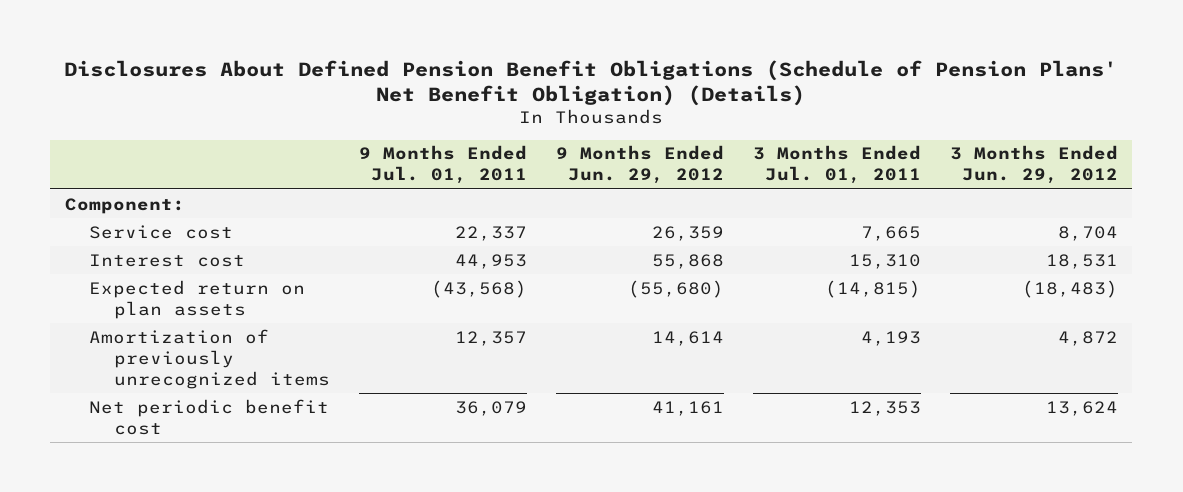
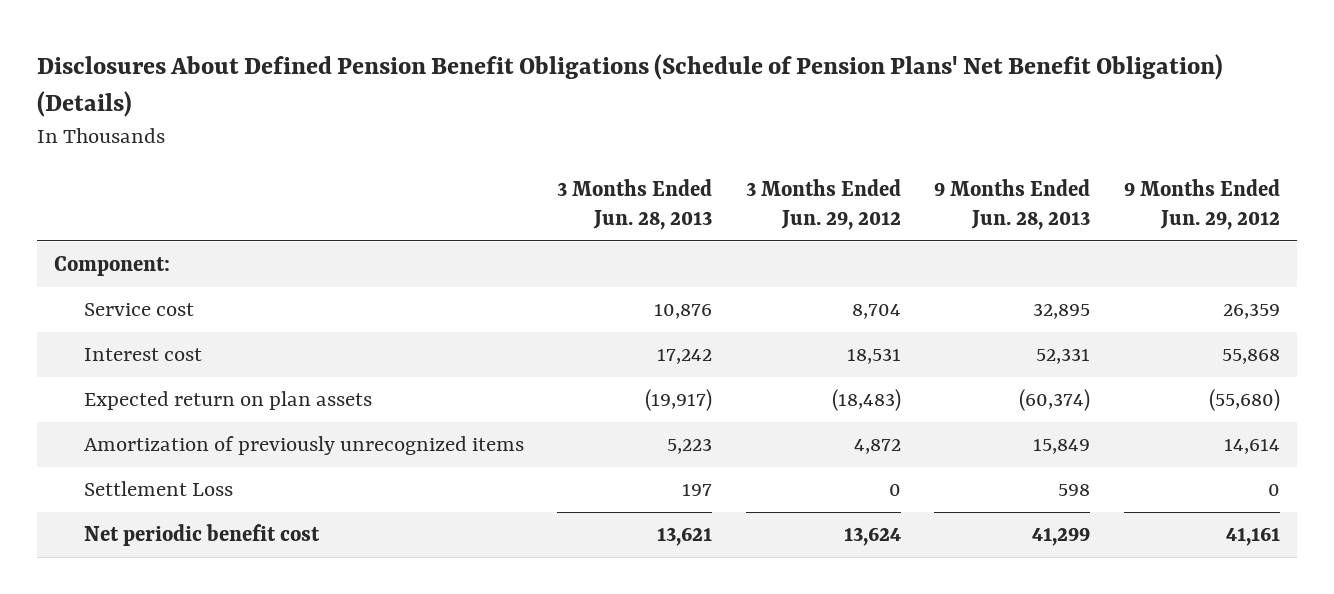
- | 9 Months Ended Jul. 01, 2011 | 9 Months Ended Jun. 29, 2012 | 3 Months Ended Jul. 01, 2011 | 3 Months Ended Jun. 29, 2012
+ | 3 Months Ended Jun. 28, 2013 | 3 Months Ended Jun. 29, 2012 | 9 Months Ended Jun. 28, 2013 | 9 Months Ended Jun. 29, 2012
+ Settlement Loss | 197 | 0 | 598 | 0

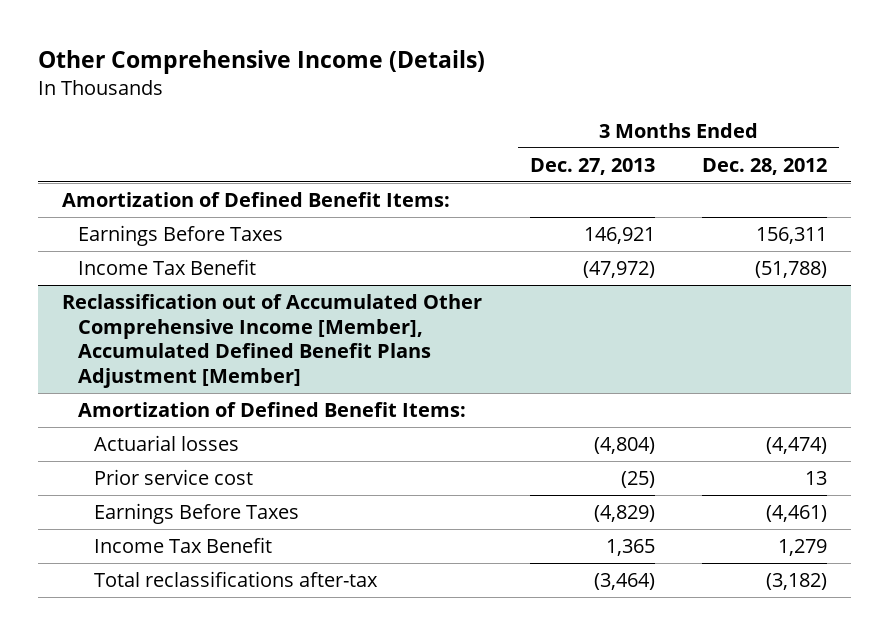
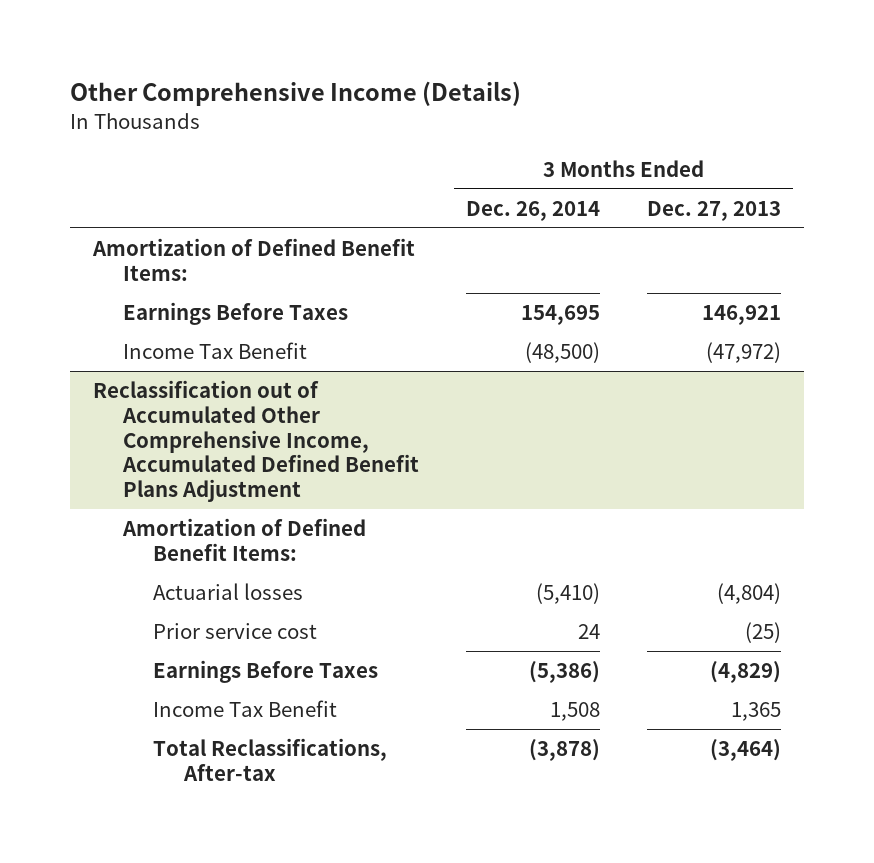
- | 3 Months Ended Dec. 27, 2013 | 3 Months Ended Dec. 28, 2012
+ | 3 Months Ended Dec. 26, 2014 | 3 Months Ended Dec. 27, 2013
- Reclassification out of Accumulated Other Comprehensive Income [Member], Accumulated Defined Benefit Plans Adjustment [Member]
+ Reclassification out of Accumulated Other Comprehensive Income, Accumulated Defined Benefit Plans Adjustment
- Total reclassifications after-tax | (3,464) | (3,182)
+ Total Reclassifications, After-tax | (3,878) | (3,464)

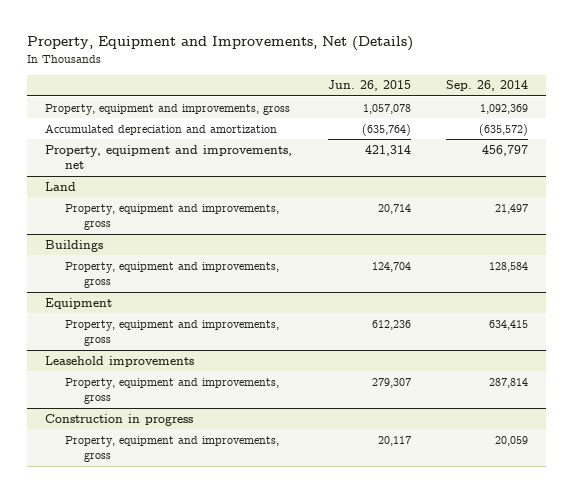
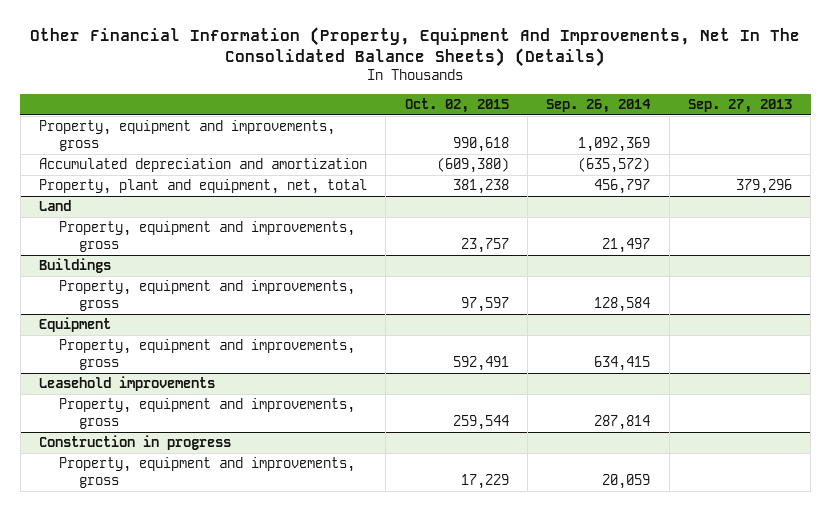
- Property, Equipment and Improvements, Net (Details)
+ Other Financial Information (Property, Equipment And Improvements, Net In The Consolidated Balance Sheets) (Details)
- | Jun. 26, 2015 | Sep. 26, 2014
+ | Oct. 02, 2015 | Sep. 26, 2014 | Sep. 27, 2013
- Property, equipment and improvements, net | 421,314 | 456,797
+ Property, plant and equipment, net, total | 381,238 | 456,797 | 379,296

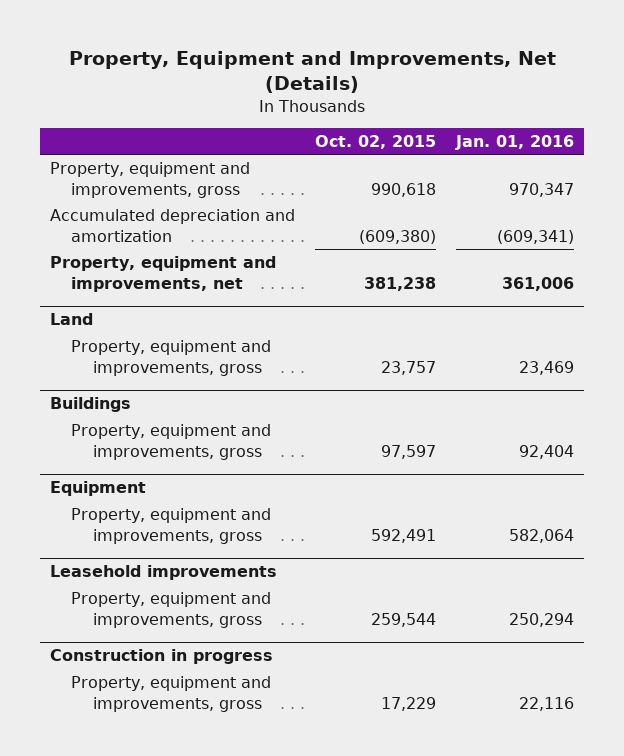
- Other Financial Information (Property, Equipment And Improvements, Net In The Consolidated Balance Sheets) (Details)
+ Property, Equipment and Improvements, Net (Details)
- | Oct. 02, 2015 | Sep. 26, 2014 | Sep. 27, 2013
+ | Oct. 02, 2015 | Jan. 01, 2016
- Property, plant and equipment, net, total | 381,238 | 456,797 | 379,296
+ Property, equipment and improvements, net | 381,238 | 361,006

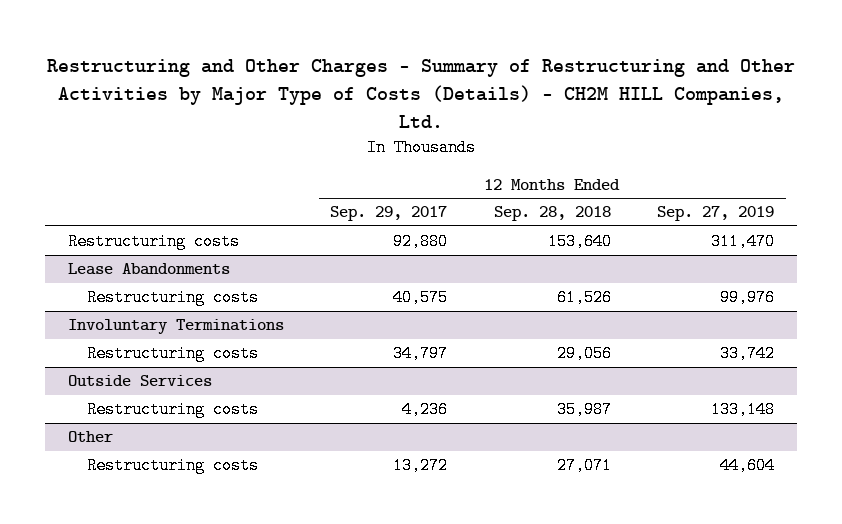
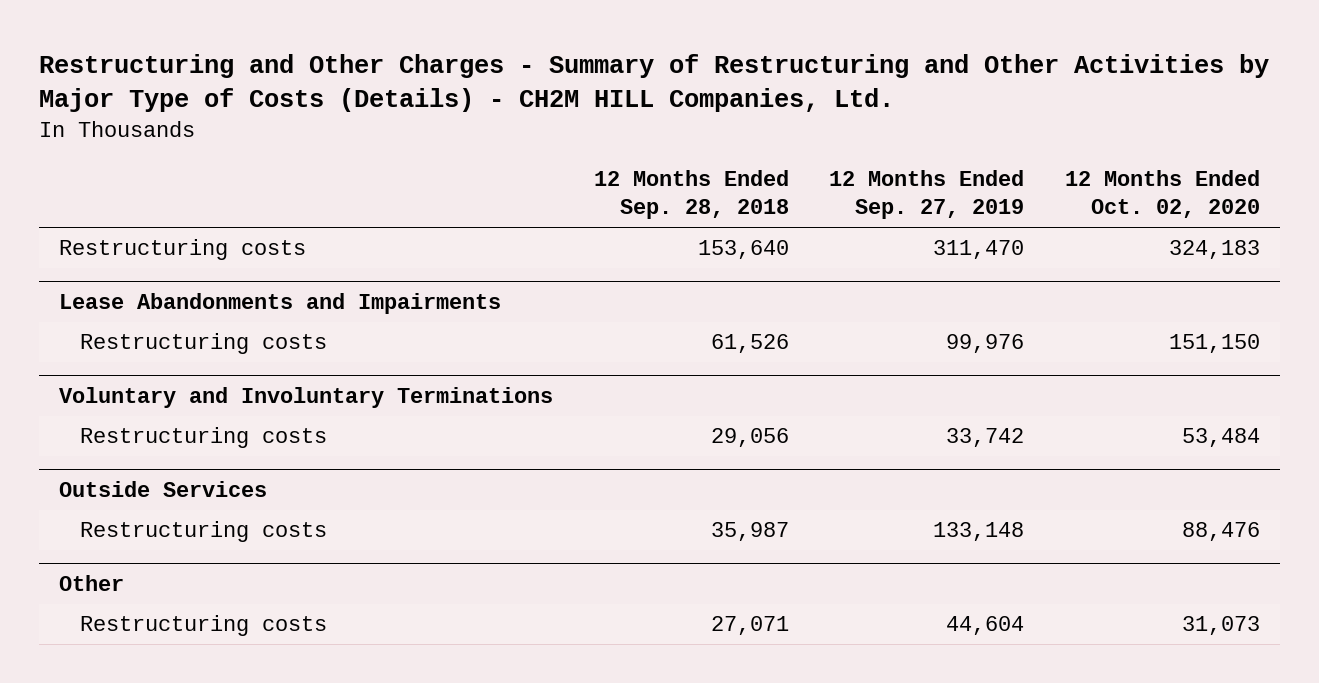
- | 12 Months Ended Sep. 29, 2017 | 12 Months Ended Sep. 28, 2018 | 12 Months Ended Sep. 27, 2019
+ | 12 Months Ended Sep. 28, 2018 | 12 Months Ended Sep. 27, 2019 | 12 Months Ended Oct. 02, 2020
- Lease Abandonments
+ Lease Abandonments and Impairments
- Involuntary Terminations
+ Voluntary and Involuntary Terminations

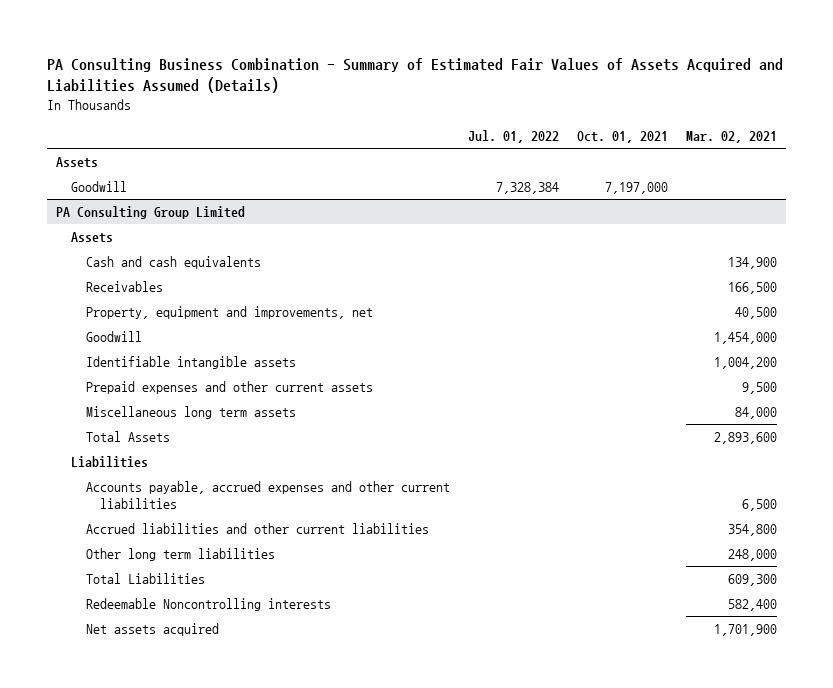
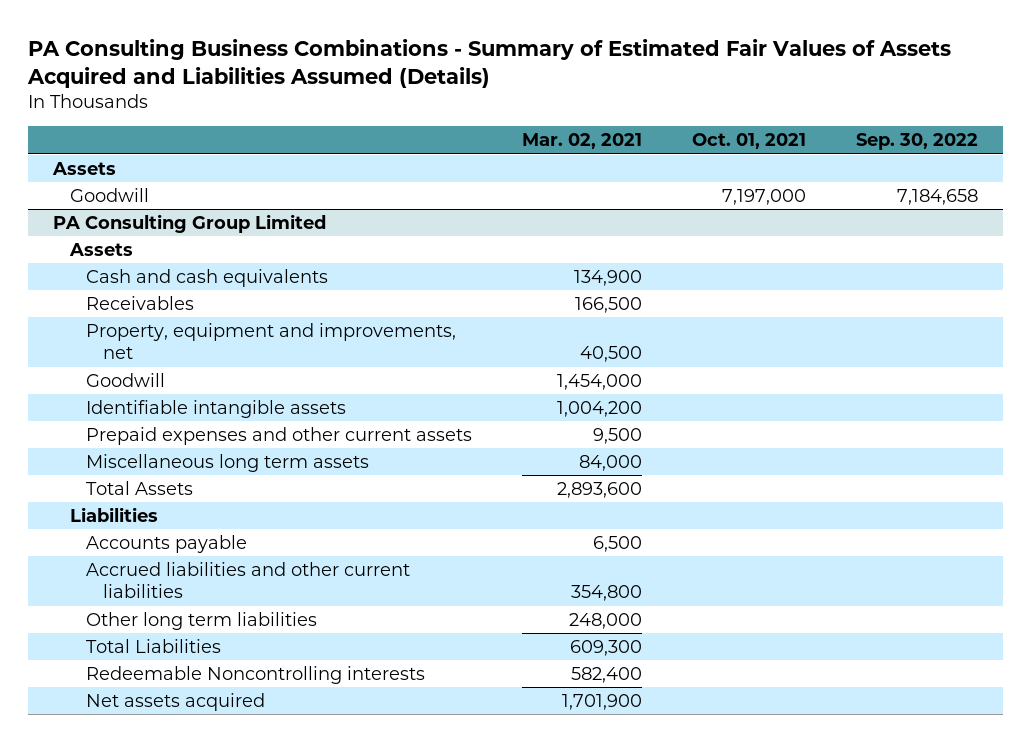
- PA Consulting Business Combination - Summary of Estimated Fair Values of Assets Acquired and Liabilities Assumed (Details)
+ PA Consulting Business Combinations - Summary of Estimated Fair Values of Assets Acquired and Liabilities Assumed (Details)
- | Jul. 01, 2022 | Oct. 01, 2021 | Mar. 02, 2021
+ | Mar. 02, 2021 | Oct. 01, 2021 | Sep. 30, 2022
@ PA Consulting Group Limited
- Accounts payable, accrued expenses and other current liabilities | | | 6,500
+ Accounts payable | 6,500 | |

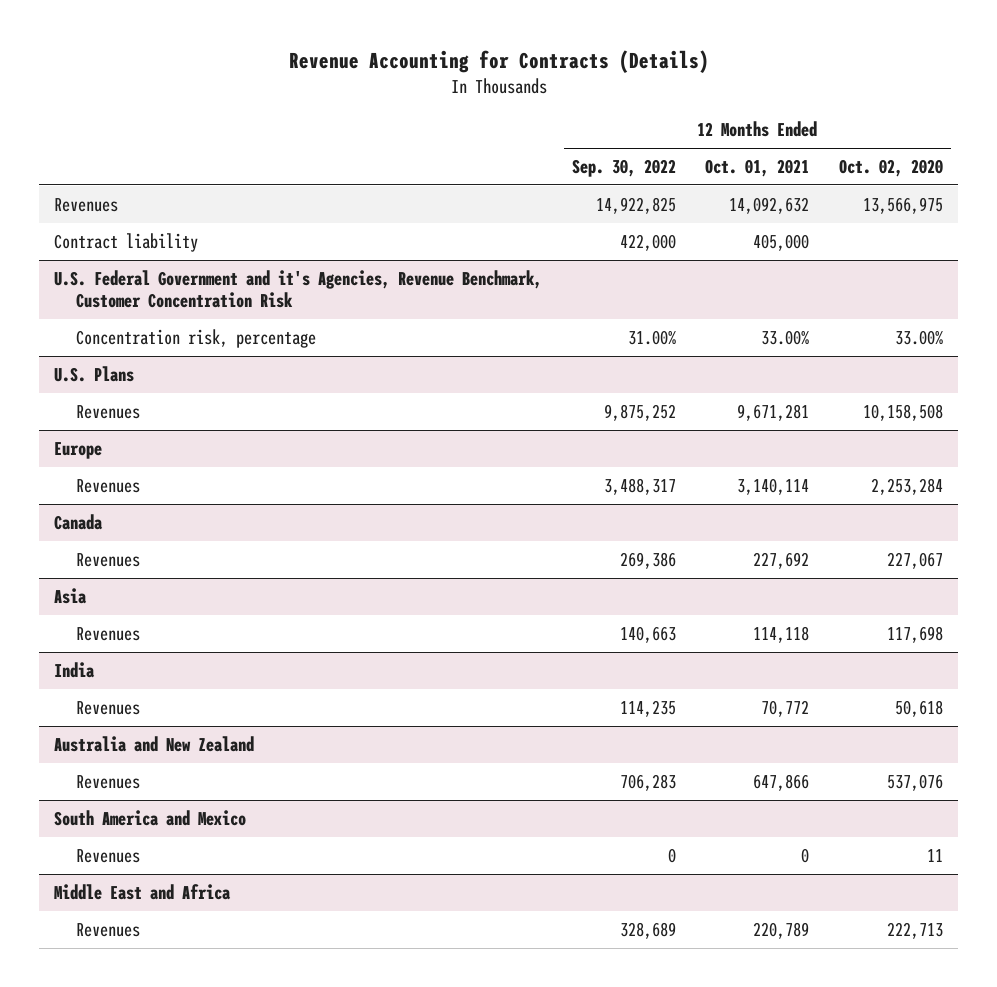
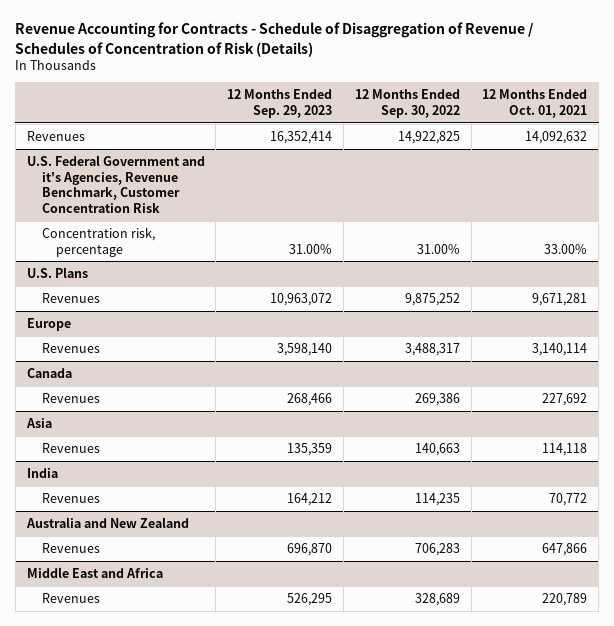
- Revenue Accounting for Contracts (Details)
+ Revenue Accounting for Contracts - Schedule of Disaggregation of Revenue / Schedules of Concentration of Risk (Details)
- | 12 Months Ended Sep. 30, 2022 | 12 Months Ended Oct. 01, 2021 | 12 Months Ended Oct. 02, 2020
+ | 12 Months Ended Sep. 29, 2023 | 12 Months Ended Sep. 30, 2022 | 12 Months Ended Oct. 01, 2021
- Contract liability | 422,000 | 405,000 |
- South America and Mexico
- Revenues | 0 | 0 | 11

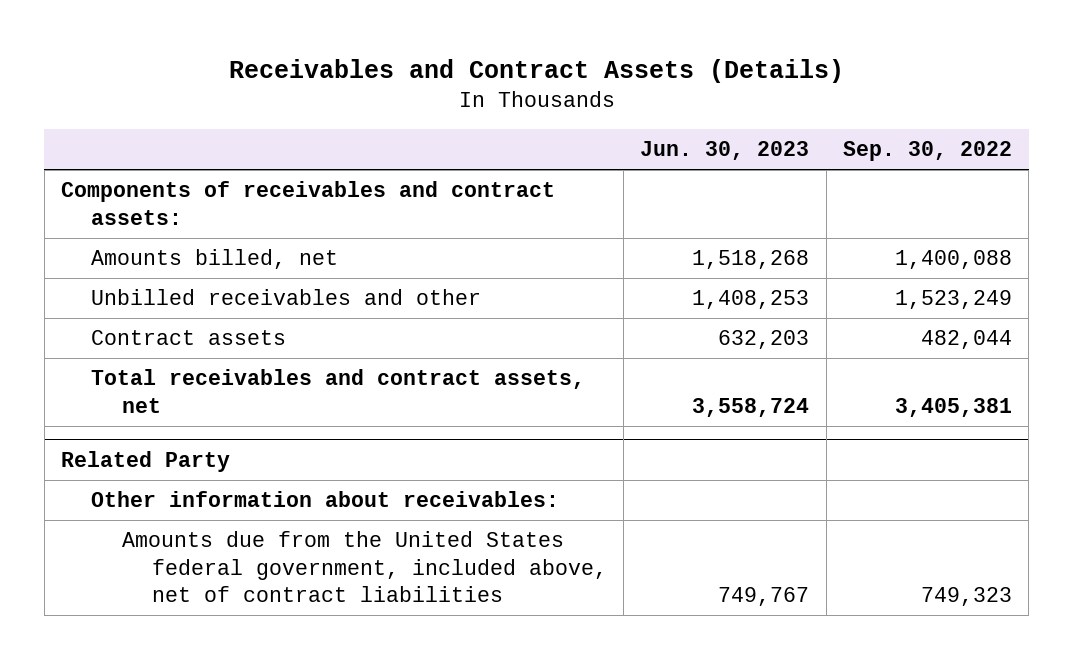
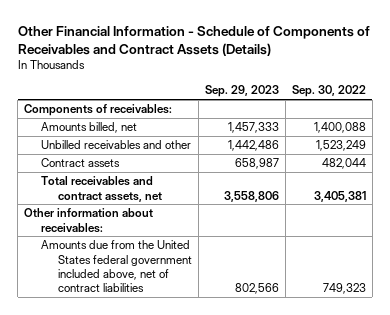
- Receivables and Contract Assets (Details)
+ Other Financial Information - Schedule of Components of Receivables and Contract Assets (Details)
- | Jun. 30, 2023 | Sep. 30, 2022
+ | Sep. 29, 2023 | Sep. 30, 2022
- Components of receivables and contract assets:
+ Components of receivables:
- Related Party
- Amounts due from the United States federal government, included above, net of contract liabilities | 749,767 | 749,323
+ Amounts due from the United States federal government included above, net of contract liabilities | 802,566 | 749,323

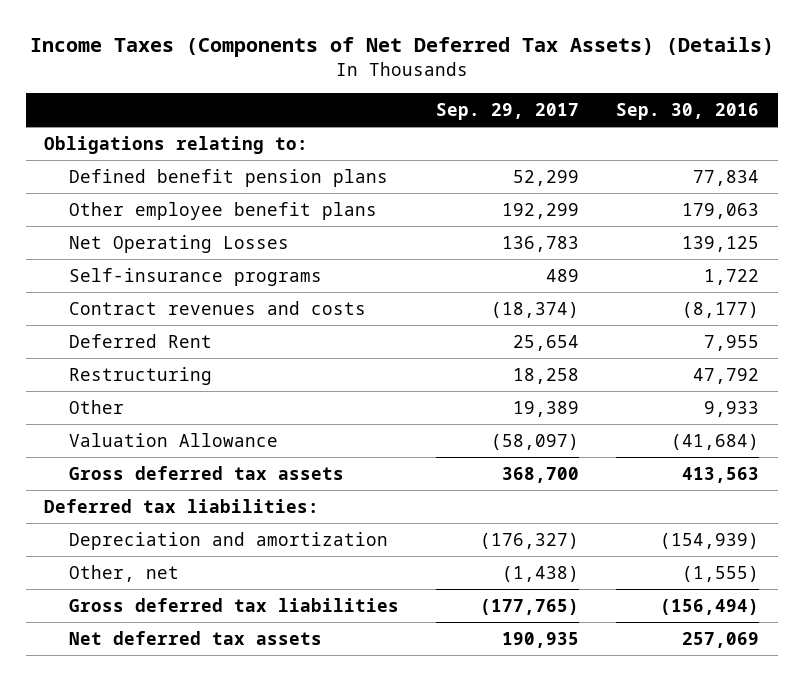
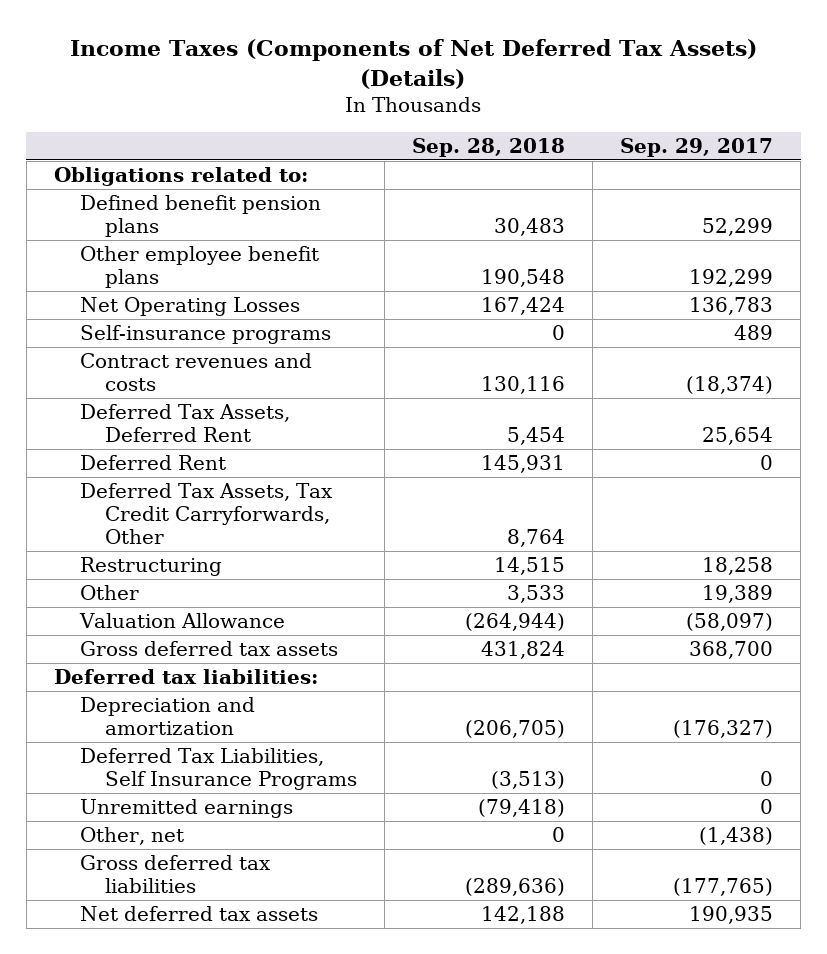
- | Sep. 29, 2017 | Sep. 30, 2016
+ | Sep. 28, 2018 | Sep. 29, 2017
- Obligations relating to:
+ Obligations related to:
- Deferred Rent | 25,654 | 7,955
+ Deferred Tax Assets, Deferred Rent | 5,454 | 25,654
+ Deferred Rent | 145,931 | 0
+ Deferred Tax Assets, Tax Credit Carryforwards, Other | 8,764 |
+ Deferred Tax Liabilities, Self Insurance Programs | (3,513) | 0
+ Unremitted earnings | (79,418) | 0

